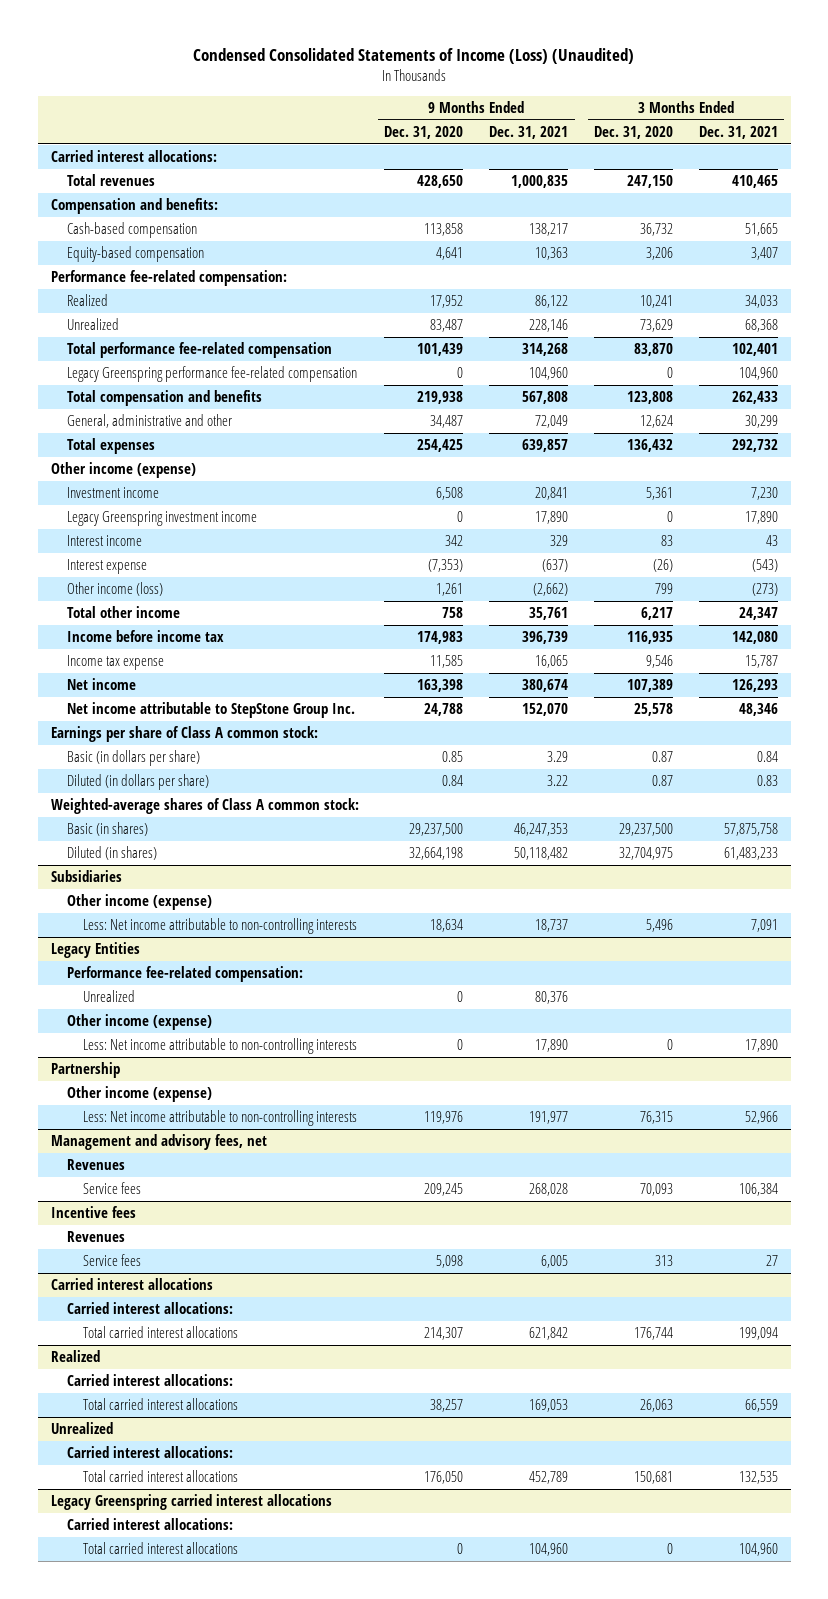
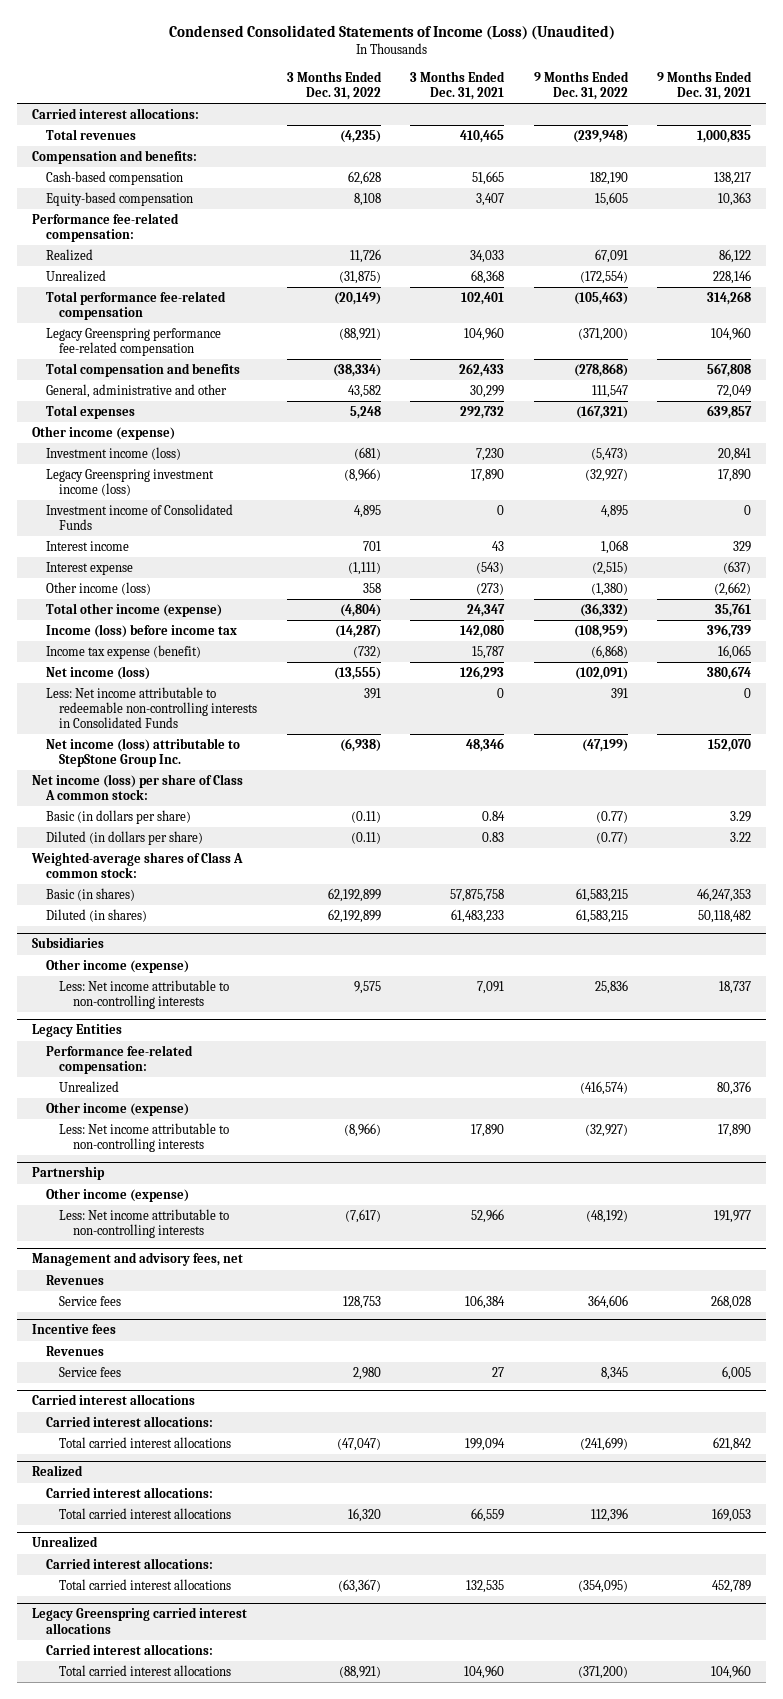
- | 9 Months Ended Dec. 31, 2020 | 9 Months Ended Dec. 31, 2021 | 3 Months Ended Dec. 31, 2020 | 3 Months Ended Dec. 31, 2021
+ | 3 Months Ended Dec. 31, 2022 | 3 Months Ended Dec. 31, 2021 | 9 Months Ended Dec. 31, 2022 | 9 Months Ended Dec. 31, 2021
- Investment income | 6,508 | 20,841 | 5,361 | 7,230
- Legacy Greenspring investment income | 0 | 17,890 | 0 | 17,890
+ Investment income (loss) | (681) | 7,230 | (5,473) | 20,841
+ Legacy Greenspring investment income (loss) | (8,966) | 17,890 | (32,927) | 17,890
+ Investment income of Consolidated Funds | 4,895 | 0 | 4,895 | 0
- Total other income | 758 | 35,761 | 6,217 | 24,347
- Income before income tax | 174,983 | 396,739 | 116,935 | 142,080
- Income tax expense | 11,585 | 16,065 | 9,546 | 15,787
- Net income | 163,398 | 380,674 | 107,389 | 126,293
- Net income attributable to StepStone Group Inc. | 24,788 | 152,070 | 25,578 | 48,346
- Earnings per share of Class A common stock:
+ Total other income (expense) | (4,804) | 24,347 | (36,332) | 35,761
+ Income (loss) before income tax | (14,287) | 142,080 | (108,959) | 396,739
+ Income tax expense (benefit) | (732) | 15,787 | (6,868) | 16,065
+ Net income (loss) | (13,555) | 126,293 | (102,091) | 380,674
+ Less: Net income attributable to redeemable non-controlling interests in Consolidated Funds | 391 | 0 | 391 | 0
+ Net income (loss) attributable to StepStone Group Inc. | (6,938) | 48,346 | (47,199) | 152,070
+ Net income (loss) per share of Class A common stock:

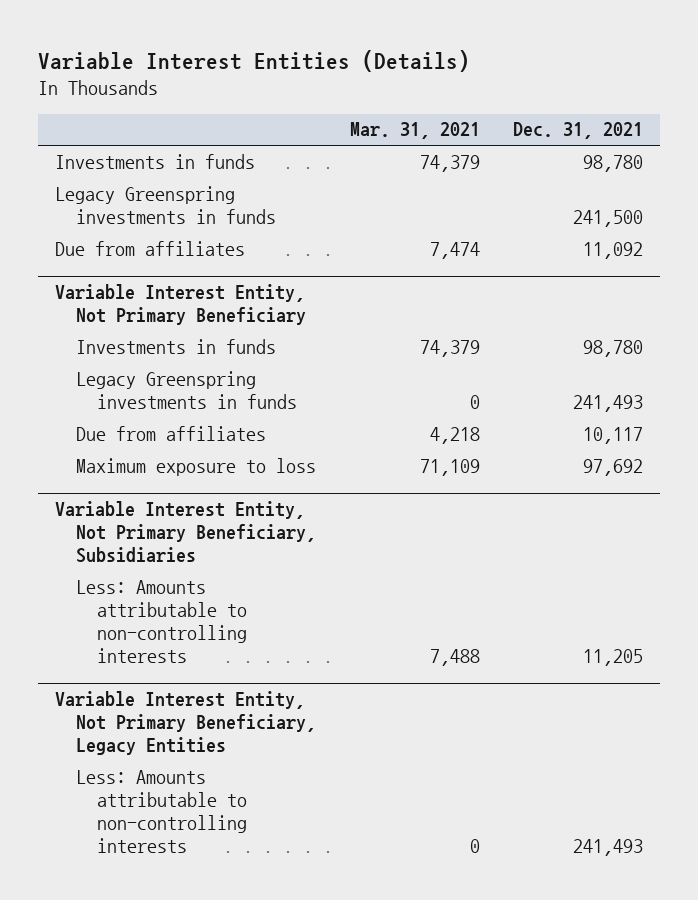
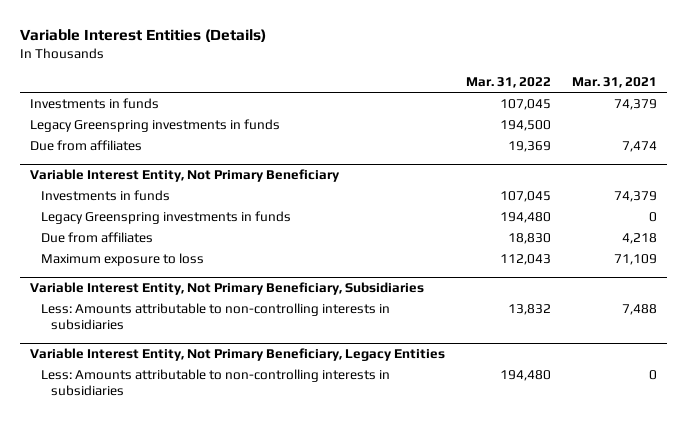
- | Mar. 31, 2021 | Dec. 31, 2021
+ | Mar. 31, 2022 | Mar. 31, 2021
@ Variable Interest Entity, Not Primary Beneficiary, Subsidiaries
- Less: Amounts attributable to non-controlling interests | 7,488 | 11,205
+ Less: Amounts attributable to non-controlling interests in subsidiaries | 13,832 | 7,488
@ Variable Interest Entity, Not Primary Beneficiary, Legacy Entities
- Less: Amounts attributable to non-controlling interests | 0 | 241,493
+ Less: Amounts attributable to non-controlling interests in subsidiaries | 194,480 | 0

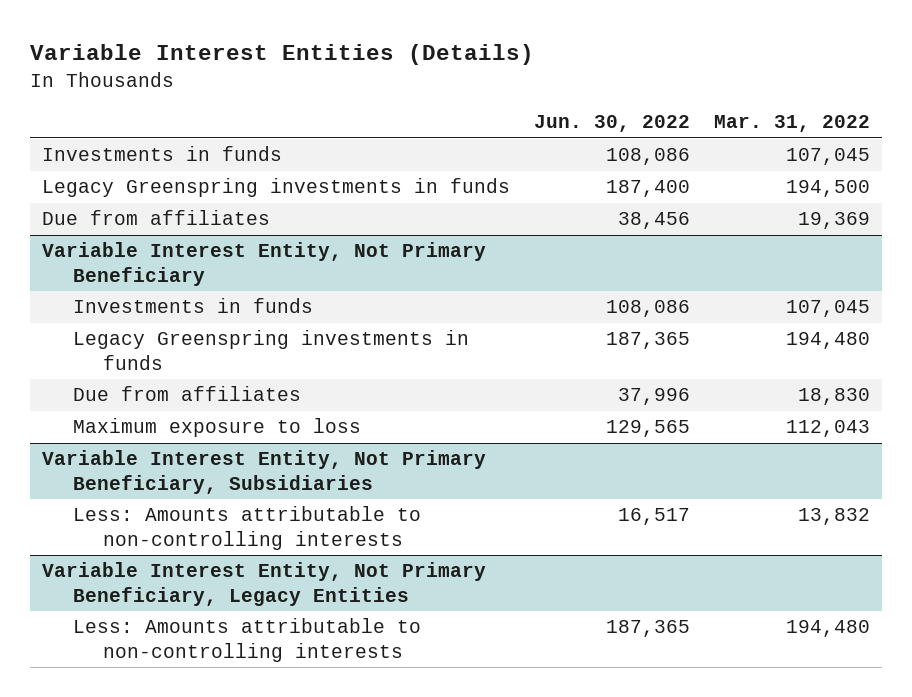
- | Mar. 31, 2022 | Mar. 31, 2021
+ | Jun. 30, 2022 | Mar. 31, 2022
@ Variable Interest Entity, Not Primary Beneficiary, Subsidiaries
- Less: Amounts attributable to non-controlling interests in subsidiaries | 13,832 | 7,488
+ Less: Amounts attributable to non-controlling interests | 16,517 | 13,832
@ Variable Interest Entity, Not Primary Beneficiary, Legacy Entities
- Less: Amounts attributable to non-controlling interests in subsidiaries | 194,480 | 0
+ Less: Amounts attributable to non-controlling interests | 187,365 | 194,480

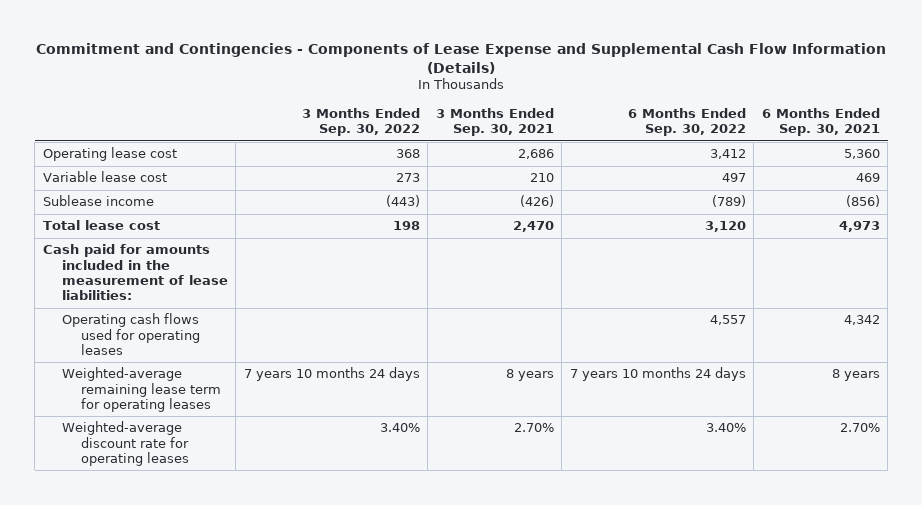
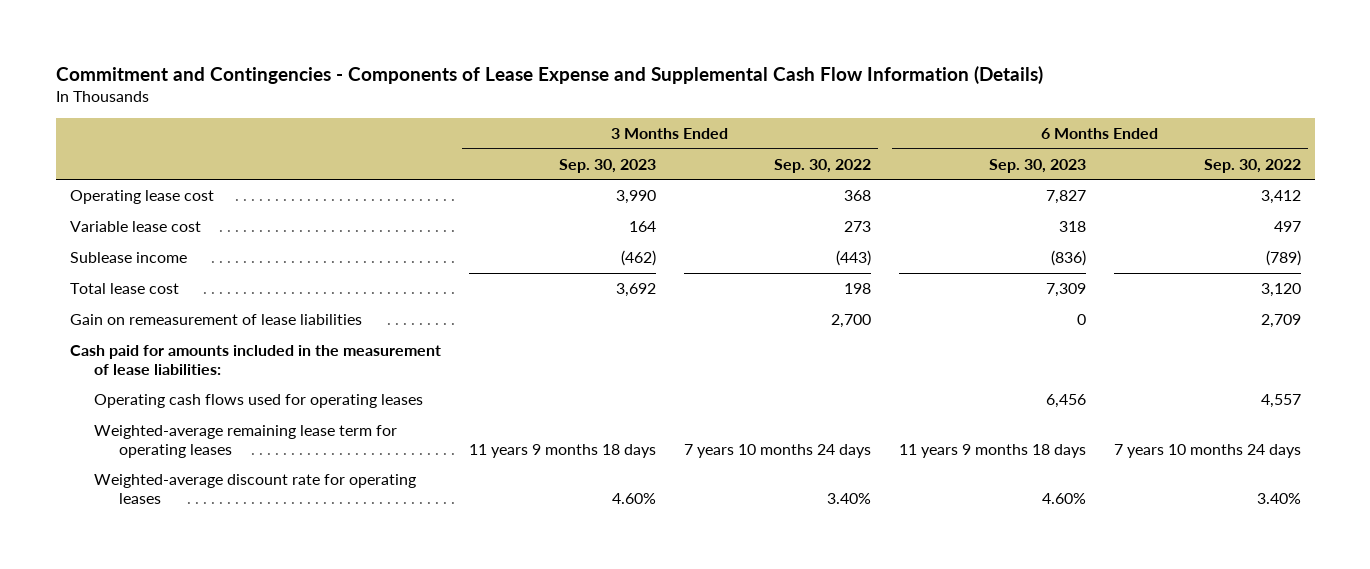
- | 3 Months Ended Sep. 30, 2022 | 3 Months Ended Sep. 30, 2021 | 6 Months Ended Sep. 30, 2022 | 6 Months Ended Sep. 30, 2021
+ | 3 Months Ended Sep. 30, 2023 | 3 Months Ended Sep. 30, 2022 | 6 Months Ended Sep. 30, 2023 | 6 Months Ended Sep. 30, 2022
+ Gain on remeasurement of lease liabilities | | 2,700 | 0 | 2,709

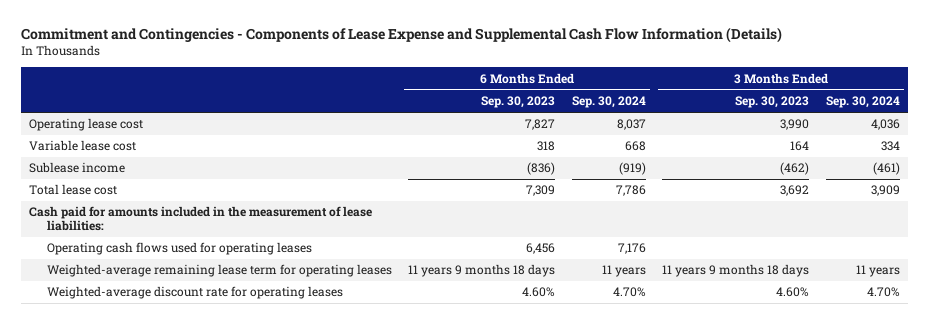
- | 3 Months Ended Sep. 30, 2023 | 3 Months Ended Sep. 30, 2022 | 6 Months Ended Sep. 30, 2023 | 6 Months Ended Sep. 30, 2022
+ | 6 Months Ended Sep. 30, 2023 | 6 Months Ended Sep. 30, 2024 | 3 Months Ended Sep. 30, 2023 | 3 Months Ended Sep. 30, 2024
- Gain on remeasurement of lease liabilities | | 2,700 | 0 | 2,709

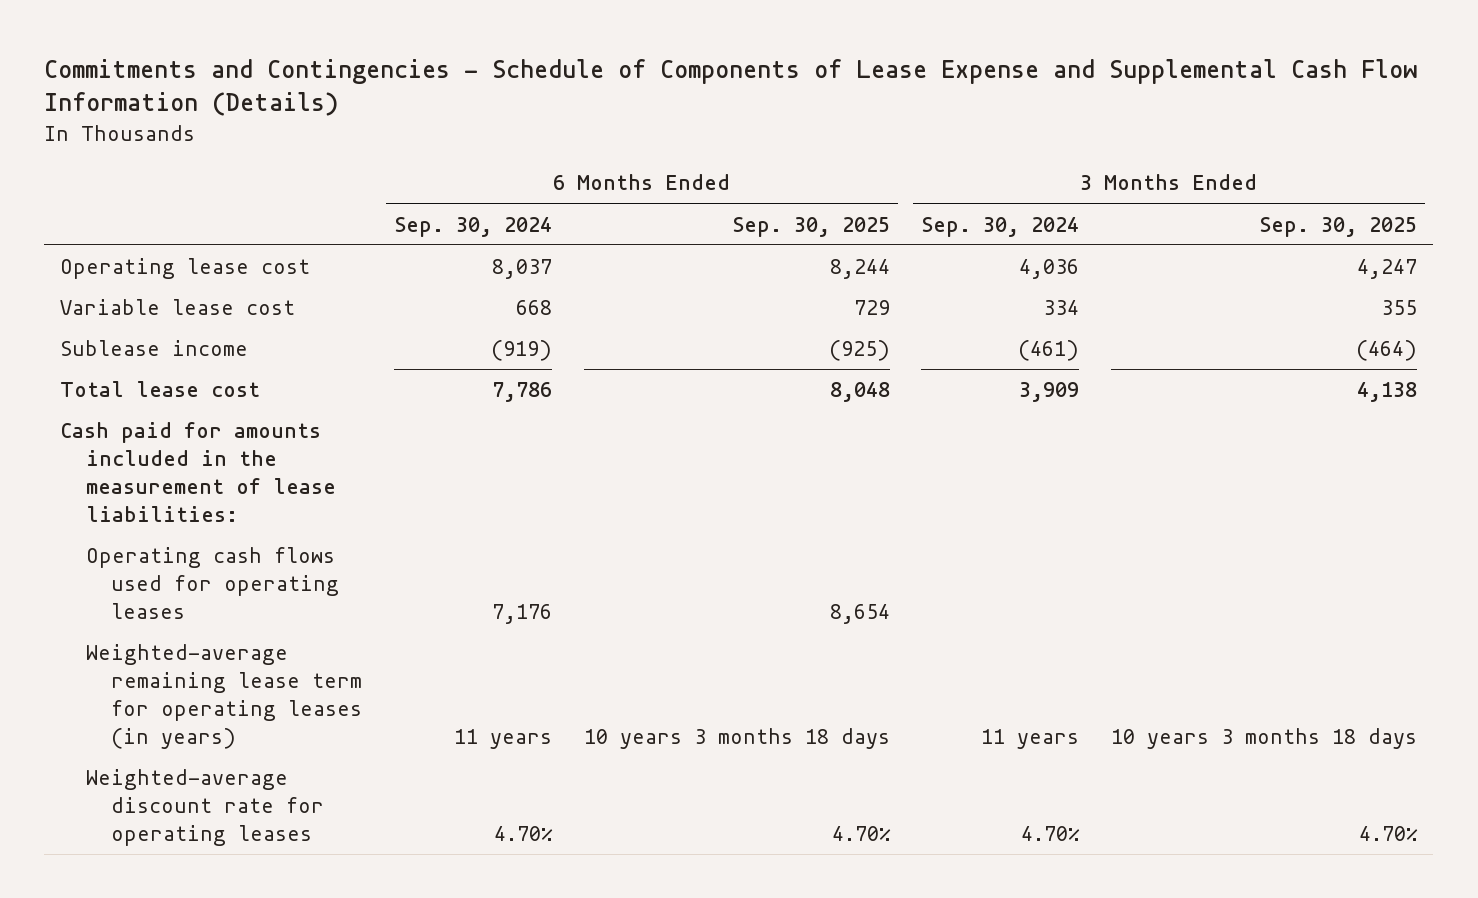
- Commitment and Contingencies - Components of Lease Expense and Supplemental Cash Flow Information (Details)
+ Commitments and Contingencies - Schedule of Components of Lease Expense and Supplemental Cash Flow Information (Details)
- | 6 Months Ended Sep. 30, 2023 | 6 Months Ended Sep. 30, 2024 | 3 Months Ended Sep. 30, 2023 | 3 Months Ended Sep. 30, 2024
+ | 6 Months Ended Sep. 30, 2024 | 6 Months Ended Sep. 30, 2025 | 3 Months Ended Sep. 30, 2024 | 3 Months Ended Sep. 30, 2025
- Weighted-average remaining lease term for operating leases | 11 years 9 months 18 days | 11 years | 11 years 9 months 18 days | 11 years
+ Weighted-average remaining lease term for operating leases (in years) | 11 years | 10 years 3 months 18 days | 11 years | 10 years 3 months 18 days

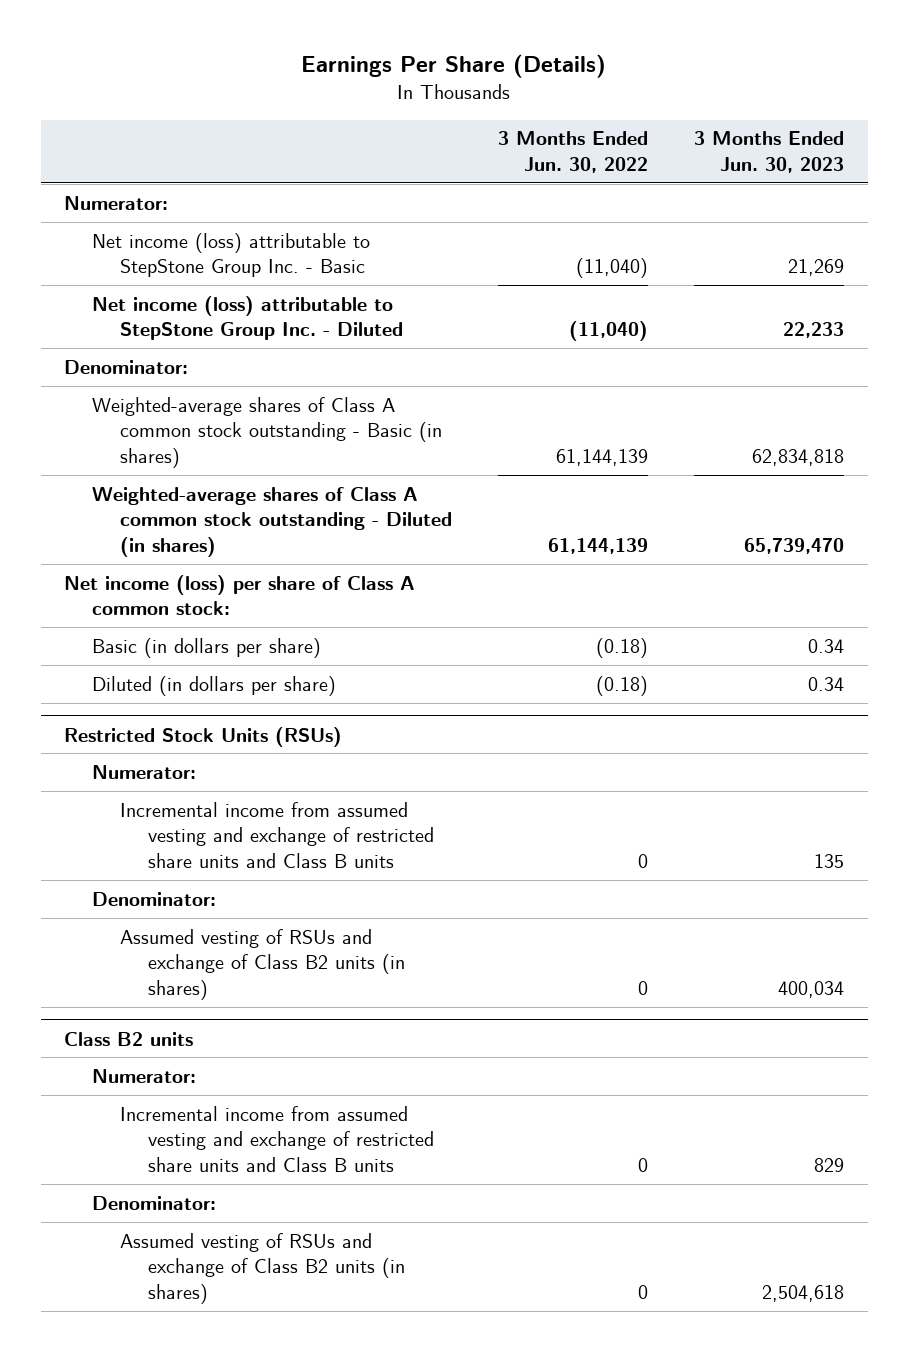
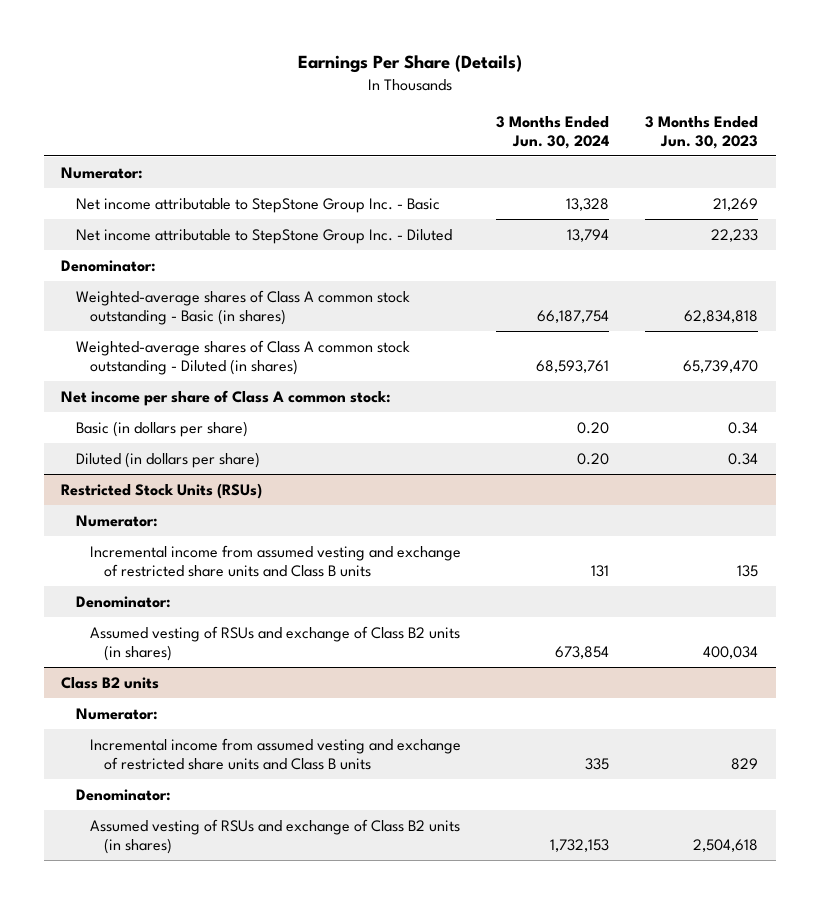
- | 3 Months Ended Jun. 30, 2022 | 3 Months Ended Jun. 30, 2023
+ | 3 Months Ended Jun. 30, 2024 | 3 Months Ended Jun. 30, 2023
- Net income (loss) attributable to StepStone Group Inc. - Basic | (11,040) | 21,269
- Net income (loss) attributable to StepStone Group Inc. - Diluted | (11,040) | 22,233
+ Net income attributable to StepStone Group Inc. - Basic | 13,328 | 21,269
+ Net income attributable to StepStone Group Inc. - Diluted | 13,794 | 22,233
- Net income (loss) per share of Class A common stock:
+ Net income per share of Class A common stock:

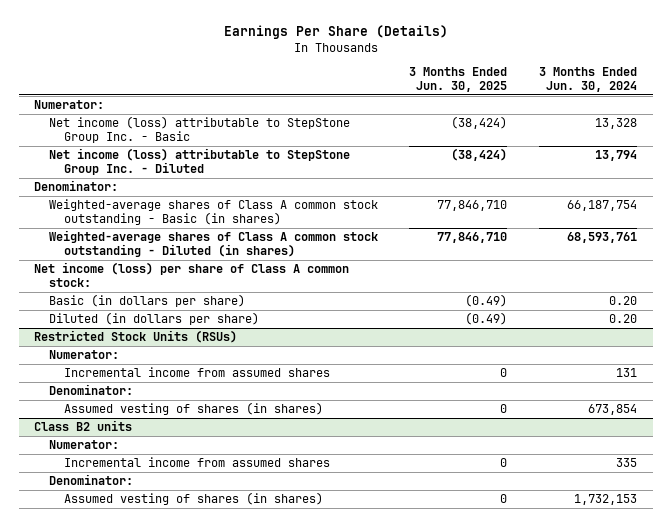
- | 3 Months Ended Jun. 30, 2024 | 3 Months Ended Jun. 30, 2023
+ | 3 Months Ended Jun. 30, 2025 | 3 Months Ended Jun. 30, 2024
- Net income attributable to StepStone Group Inc. - Basic | 13,328 | 21,269
- Net income attributable to StepStone Group Inc. - Diluted | 13,794 | 22,233
+ Net income (loss) attributable to StepStone Group Inc. - Basic | (38,424) | 13,328
+ Net income (loss) attributable to StepStone Group Inc. - Diluted | (38,424) | 13,794
- Net income per share of Class A common stock:
+ Net income (loss) per share of Class A common stock:
@ Restricted Stock Units (RSUs)
- Incremental income from assumed vesting and exchange of restricted share units and Class B units | 131 | 135
+ Incremental income from assumed shares | 0 | 131
- Assumed vesting of RSUs and exchange of Class B2 units (in shares) | 673,854 | 400,034
+ Assumed vesting of shares (in shares) | 0 | 673,854
@ Class B2 units
- Incremental income from assumed vesting and exchange of restricted share units and Class B units | 335 | 829
+ Incremental income from assumed shares | 0 | 335
- Assumed vesting of RSUs and exchange of Class B2 units (in shares) | 1,732,153 | 2,504,618
+ Assumed vesting of shares (in shares) | 0 | 1,732,153

